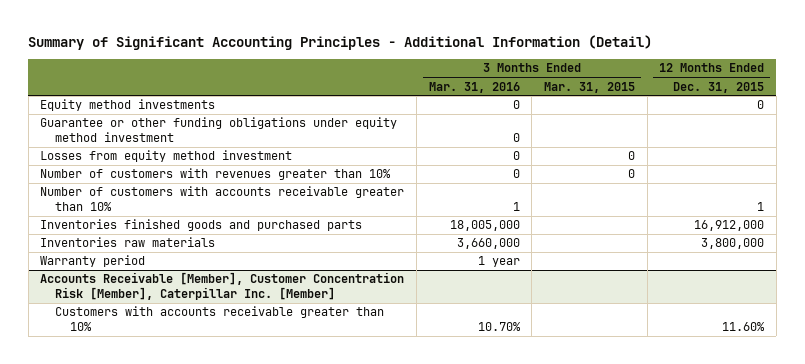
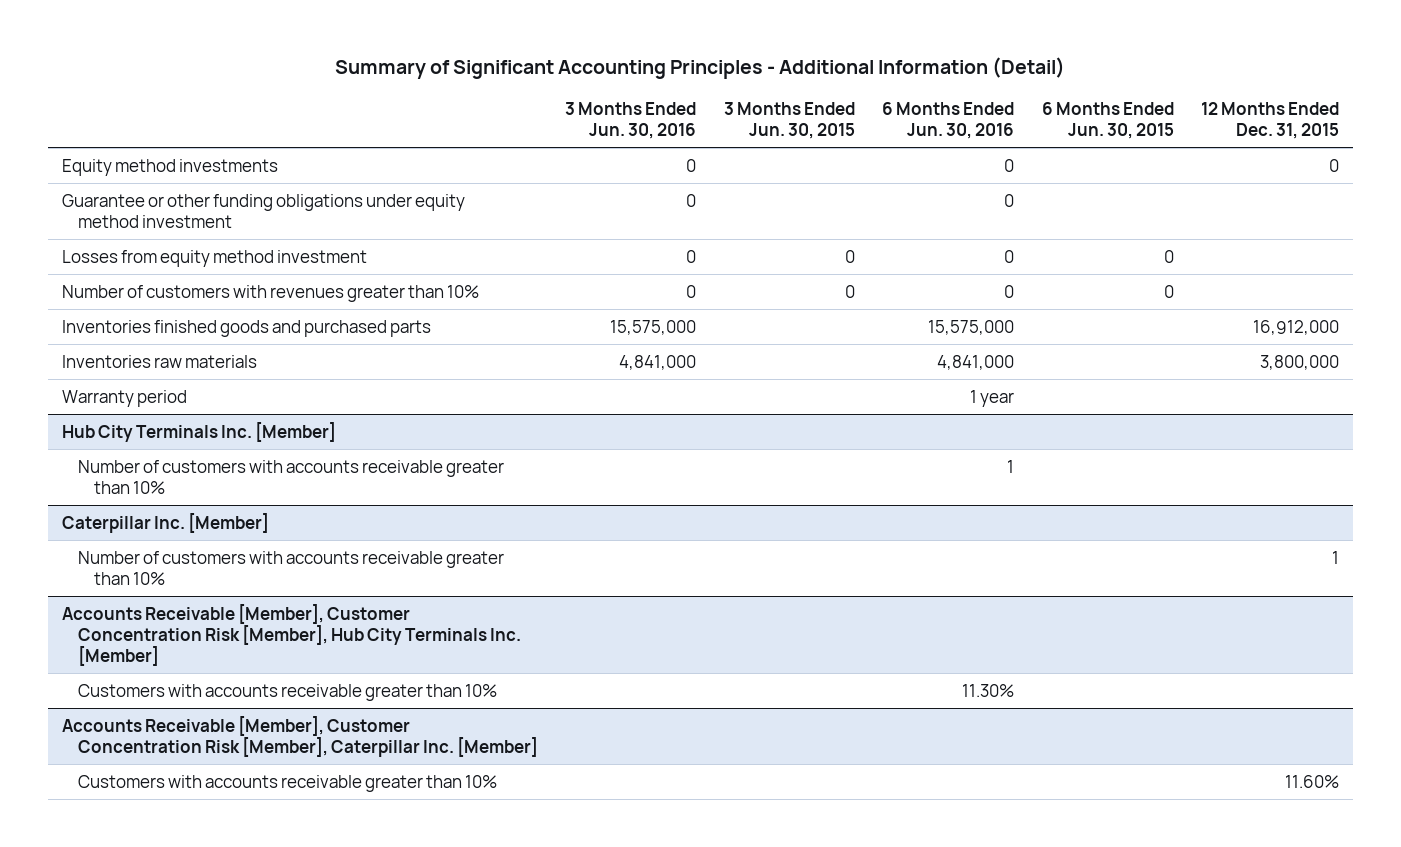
- | 3 Months Ended Mar. 31, 2016 | 3 Months Ended Mar. 31, 2015 | 12 Months Ended Dec. 31, 2015
+ | 3 Months Ended Jun. 30, 2016 | 3 Months Ended Jun. 30, 2015 | 6 Months Ended Jun. 30, 2016 | 6 Months Ended Jun. 30, 2015 | 12 Months Ended Dec. 31, 2015
- Number of customers with accounts receivable greater than 10% | 1 | | 1
+ Hub City Terminals Inc. [Member]
+ Number of customers with accounts receivable greater than 10% | | | 1 | |
+ Caterpillar Inc. [Member]
+ Number of customers with accounts receivable greater than 10% | | | | | 1
+ Accounts Receivable [Member], Customer Concentration Risk [Member], Hub City Terminals Inc. [Member]
+ Customers with accounts receivable greater than 10% | | | 11.30% | |

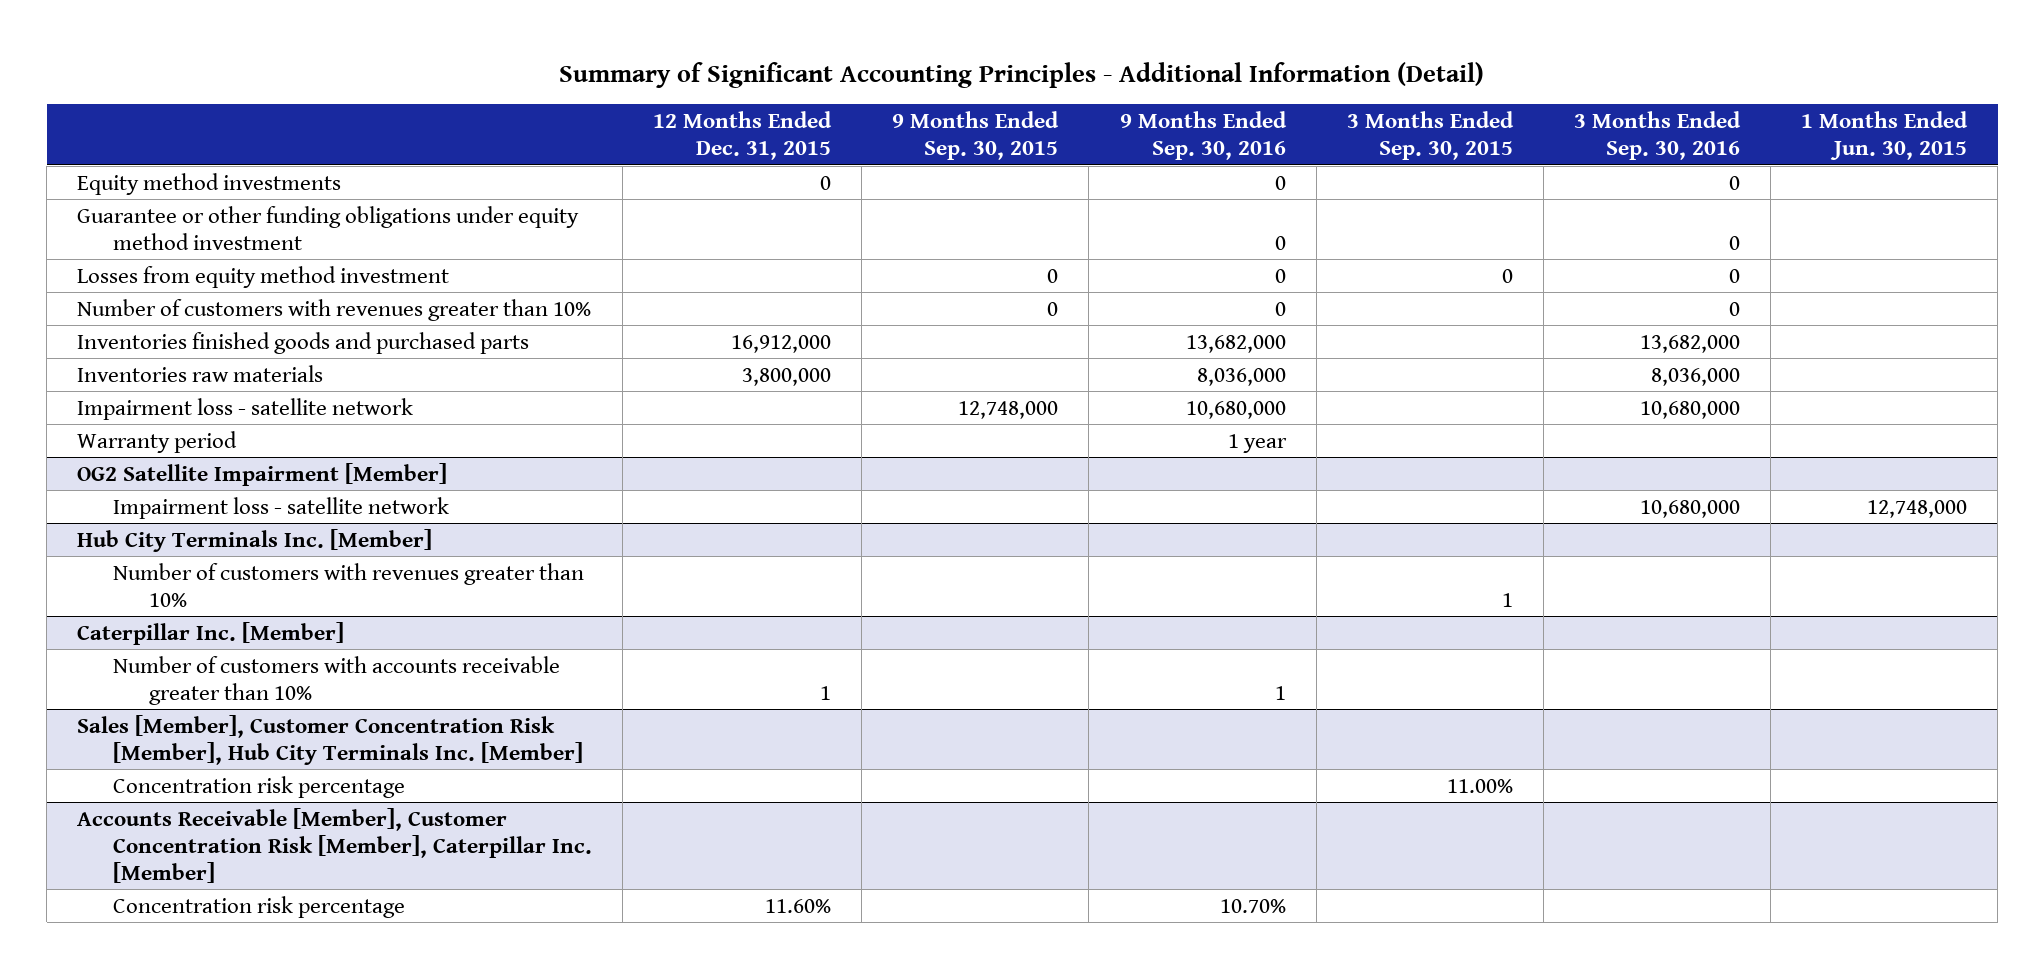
- | 3 Months Ended Jun. 30, 2016 | 3 Months Ended Jun. 30, 2015 | 6 Months Ended Jun. 30, 2016 | 6 Months Ended Jun. 30, 2015 | 12 Months Ended Dec. 31, 2015
+ | 12 Months Ended Dec. 31, 2015 | 9 Months Ended Sep. 30, 2015 | 9 Months Ended Sep. 30, 2016 | 3 Months Ended Sep. 30, 2015 | 3 Months Ended Sep. 30, 2016 | 1 Months Ended Jun. 30, 2015
+ Impairment loss - satellite network | | 12,748,000 | 10,680,000 | | 10,680,000 |
+ OG2 Satellite Impairment [Member]
+ Impairment loss - satellite network | | | | | 10,680,000 | 12,748,000
@ Hub City Terminals Inc. [Member]
- Number of customers with accounts receivable greater than 10% | | | 1 | |
+ Number of customers with revenues greater than 10% | | | | 1 | |
- Accounts Receivable [Member], Customer Concentration Risk [Member], Hub City Terminals Inc. [Member]
- Customers with accounts receivable greater than 10% | | | 11.30% | |
+ Sales [Member], Customer Concentration Risk [Member], Hub City Terminals Inc. [Member]
+ Concentration risk percentage | | | | 11.00% | |
@ Accounts Receivable [Member], Customer Concentration Risk [Member], Caterpillar Inc. [Member]
- Customers with accounts receivable greater than 10% | | | | | 11.60%
+ Concentration risk percentage | 11.60% | | 10.70% | | |

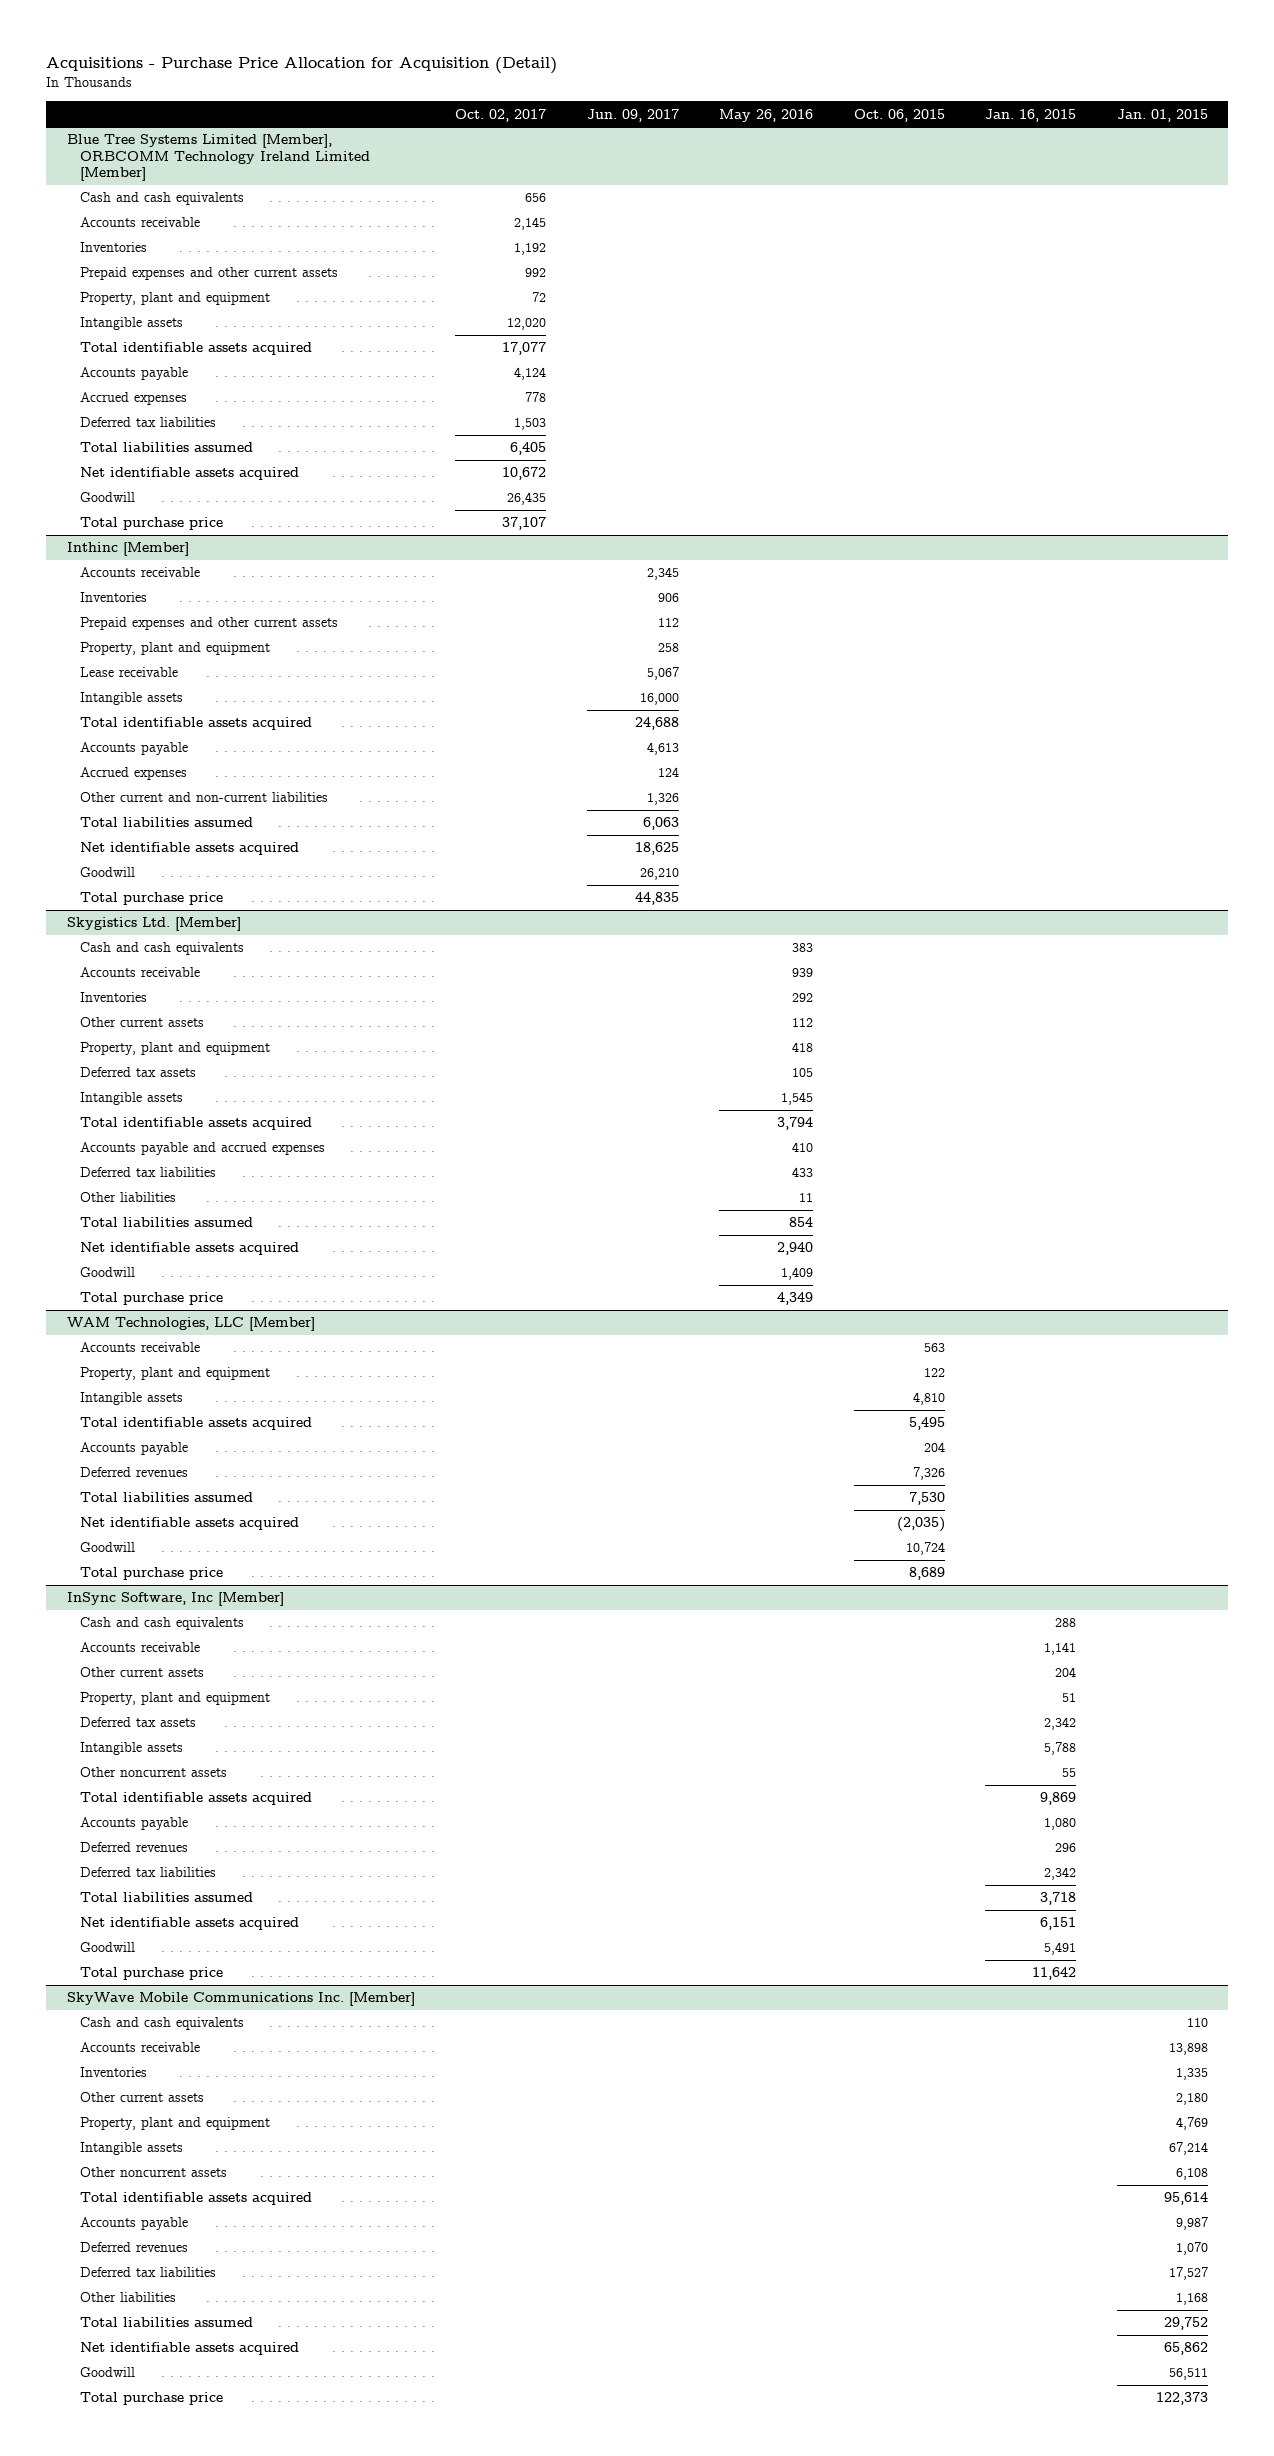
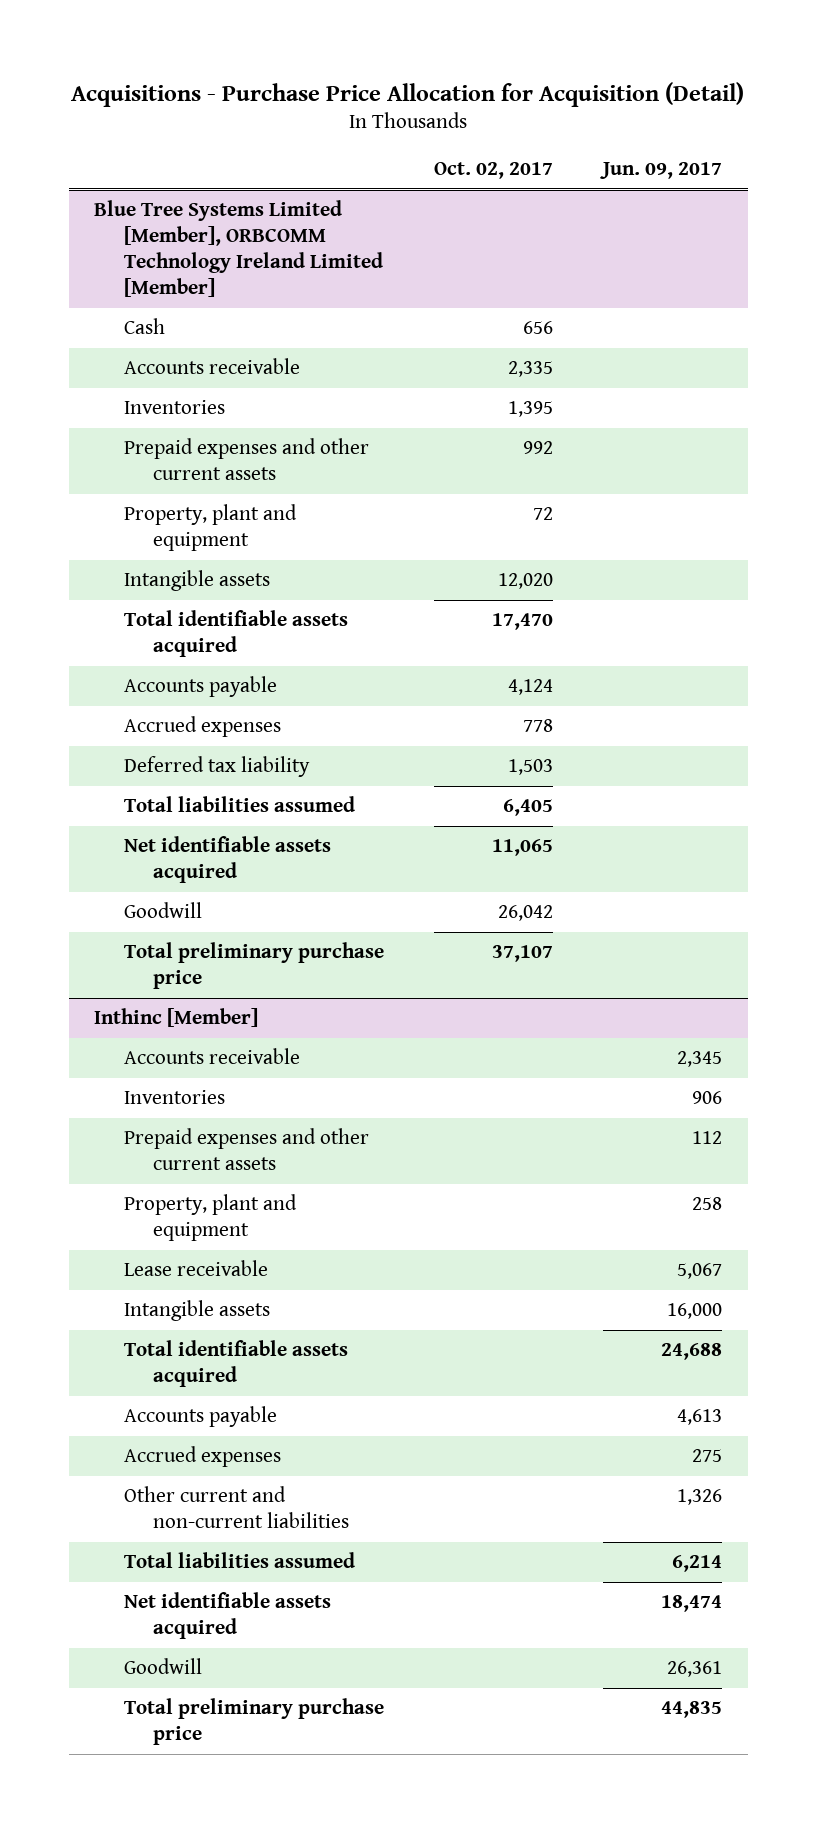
- | Oct. 02, 2017 | Jun. 09, 2017 | May 26, 2016 | Oct. 06, 2015 | Jan. 16, 2015 | Jan. 01, 2015
+ | Oct. 02, 2017 | Jun. 09, 2017
@ Blue Tree Systems Limited [Member], ORBCOMM Technology Ireland Limited [Member]
- Cash and cash equivalents | 656 | | | | |
- Accounts receivable | 2,145 | | | | |
- Inventories | 1,192 | | | | |
+ Cash | 656 |
+ Accounts receivable | 2,335 |
+ Inventories | 1,395 |
- Total identifiable assets acquired | 17,077 | | | | |
+ Total identifiable assets acquired | 17,470 |
- Deferred tax liabilities | 1,503 | | | | |
+ Deferred tax liability | 1,503 |
- Net identifiable assets acquired | 10,672 | | | | |
- Goodwill | 26,435 | | | | |
- Total purchase price | 37,107 | | | | |
+ Net identifiable assets acquired | 11,065 |
+ Goodwill | 26,042 |
+ Total preliminary purchase price | 37,107 |
@ Inthinc [Member]
- Accrued expenses | | 124 | | | |
+ Accrued expenses | | 275
- Total liabilities assumed | | 6,063 | | | |
- Net identifiable assets acquired | | 18,625 | | | |
- Goodwill | | 26,210 | | | |
- Total purchase price | | 44,835 | | | |
- Skygistics Ltd. [Member]
- Cash and cash equivalents | | | 383 | | |
- Accounts receivable | | | 939 | | |
- Inventories | | | 292 | | |
- Other current assets | | | 112 | | |
- Property, plant and equipment | | | 418 | | |
- Deferred tax assets | | | 105 | | |
- Intangible assets | | | 1,545 | | |
- Total identifiable assets acquired | | | 3,794 | | |
- Accounts payable and accrued expenses | | | 410 | | |
- Deferred tax liabilities | | | 433 | | |
- Other liabilities | | | 11 | | |
- Total liabilities assumed | | | 854 | | |
- Net identifiable assets acquired | | | 2,940 | | |
- Goodwill | | | 1,409 | | |
- Total purchase price | | | 4,349 | | |
- WAM Technologies, LLC [Member]
- Accounts receivable | | | | 563 | |
- Property, plant and equipment | | | | 122 | |
- Intangible assets | | | | 4,810 | |
- Total identifiable assets acquired | | | | 5,495 | |
- Accounts payable | | | | 204 | |
- Deferred revenues | | | | 7,326 | |
- Total liabilities assumed | | | | 7,530 | |
- Net identifiable assets acquired | | | | (2,035) | |
- Goodwill | | | | 10,724 | |
- Total purchase price | | | | 8,689 | |
- InSync Software, Inc [Member]
- Cash and cash equivalents | | | | | 288 |
- Accounts receivable | | | | | 1,141 |
- Other current assets | | | | | 204 |
- Property, plant and equipment | | | | | 51 |
- Deferred tax assets | | | | | 2,342 |
- Intangible assets | | | | | 5,788 |
- Other noncurrent assets | | | | | 55 |
- Total identifiable assets acquired | | | | | 9,869 |
- Accounts payable | | | | | 1,080 |
- Deferred revenues | | | | | 296 |
- Deferred tax liabilities | | | | | 2,342 |
- Total liabilities assumed | | | | | 3,718 |
- Net identifiable assets acquired | | | | | 6,151 |
- Goodwill | | | | | 5,491 |
- Total purchase price | | | | | 11,642 |
- SkyWave Mobile Communications Inc. [Member]
- Cash and cash equivalents | | | | | | 110
- Accounts receivable | | | | | | 13,898
- Inventories | | | | | | 1,335
- Other current assets | | | | | | 2,180
- Property, plant and equipment | | | | | | 4,769
- Intangible assets | | | | | | 67,214
- Other noncurrent assets | | | | | | 6,108
- Total identifiable assets acquired | | | | | | 95,614
- Accounts payable | | | | | | 9,987
- Deferred revenues | | | | | | 1,070
- Deferred tax liabilities | | | | | | 17,527
- Other liabilities | | | | | | 1,168
- Total liabilities assumed | | | | | | 29,752
- Net identifiable assets acquired | | | | | | 65,862
- Goodwill | | | | | | 56,511
- Total purchase price | | | | | | 122,373
@ Inthinc [Member]
+ Total liabilities assumed | | 6,214
+ Net identifiable assets acquired | | 18,474
+ Goodwill | | 26,361
+ Total preliminary purchase price | | 44,835

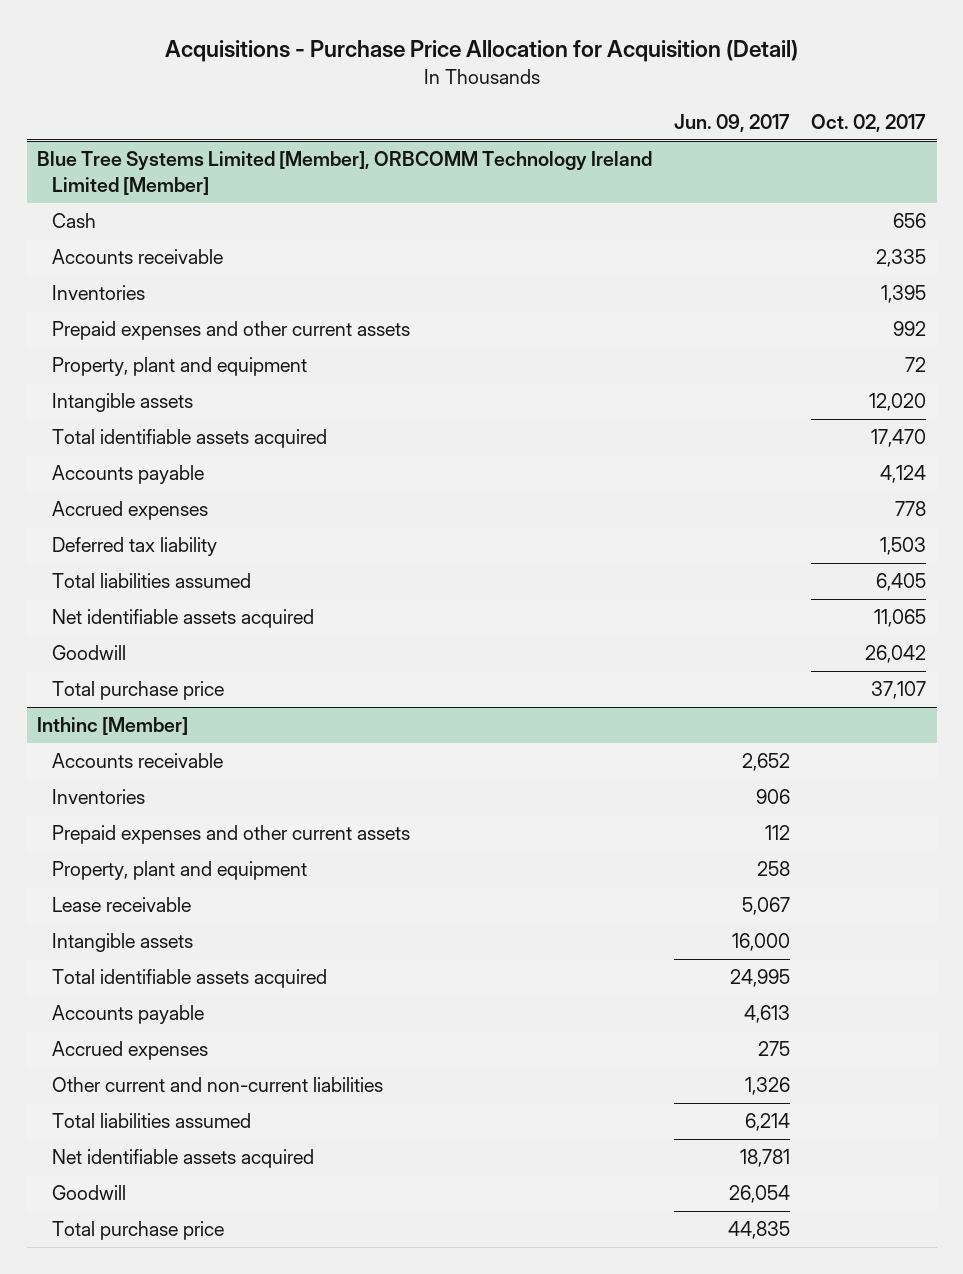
- | Oct. 02, 2017 | Jun. 09, 2017
+ | Jun. 09, 2017 | Oct. 02, 2017
@ Blue Tree Systems Limited [Member], ORBCOMM Technology Ireland Limited [Member]
- Total preliminary purchase price | 37,107 |
+ Total purchase price | | 37,107
@ Inthinc [Member]
- Accounts receivable | | 2,345
+ Accounts receivable | 2,652 |
- Total identifiable assets acquired | | 24,688
+ Total identifiable assets acquired | 24,995 |
- Net identifiable assets acquired | | 18,474
- Goodwill | | 26,361
- Total preliminary purchase price | | 44,835
+ Net identifiable assets acquired | 18,781 |
+ Goodwill | 26,054 |
+ Total purchase price | 44,835 |

